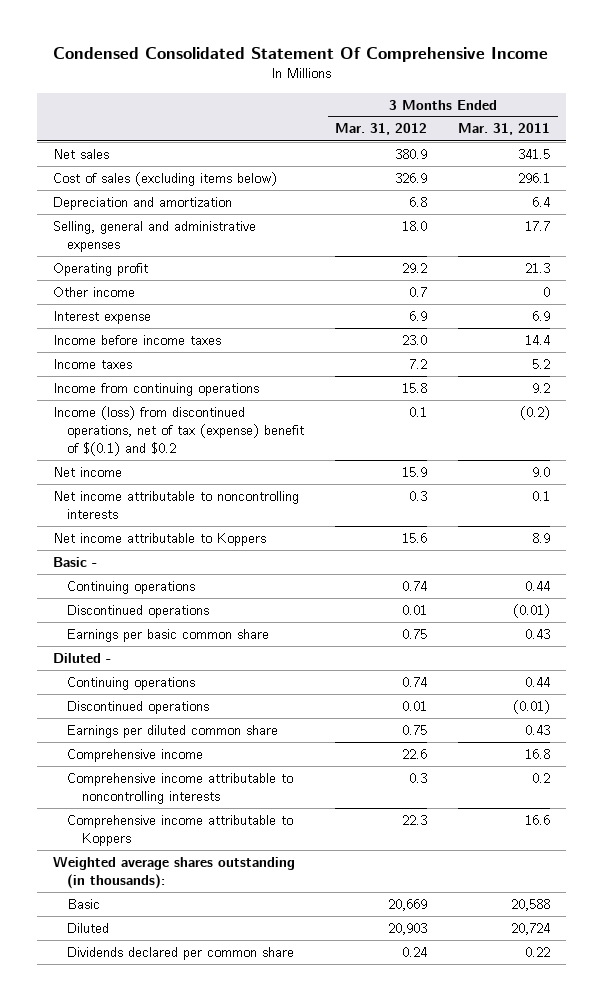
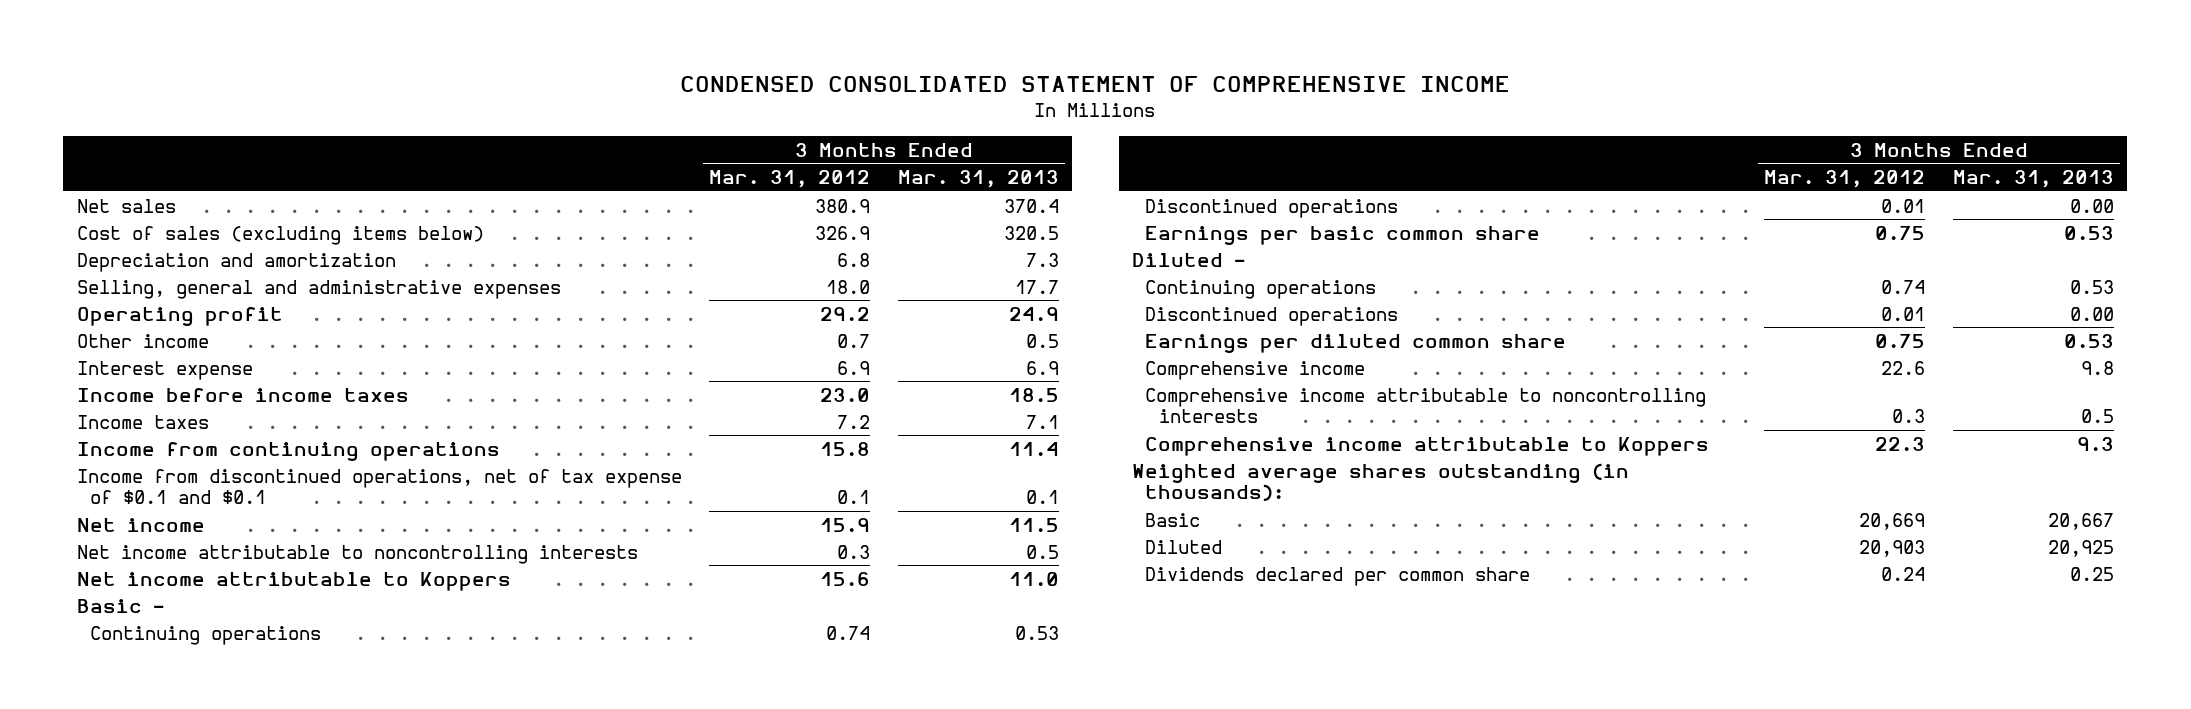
- Condensed Consolidated Statement Of Comprehensive Income
+ CONDENSED CONSOLIDATED STATEMENT OF COMPREHENSIVE INCOME
- | 3 Months Ended Mar. 31, 2012 | 3 Months Ended Mar. 31, 2011
+ | 3 Months Ended Mar. 31, 2012 | 3 Months Ended Mar. 31, 2013
- Income (loss) from discontinued operations, net of tax (expense) benefit of $(0.1) and $0.2 | 0.1 | (0.2)
+ Income from discontinued operations, net of tax expense of $0.1 and $0.1 | 0.1 | 0.1

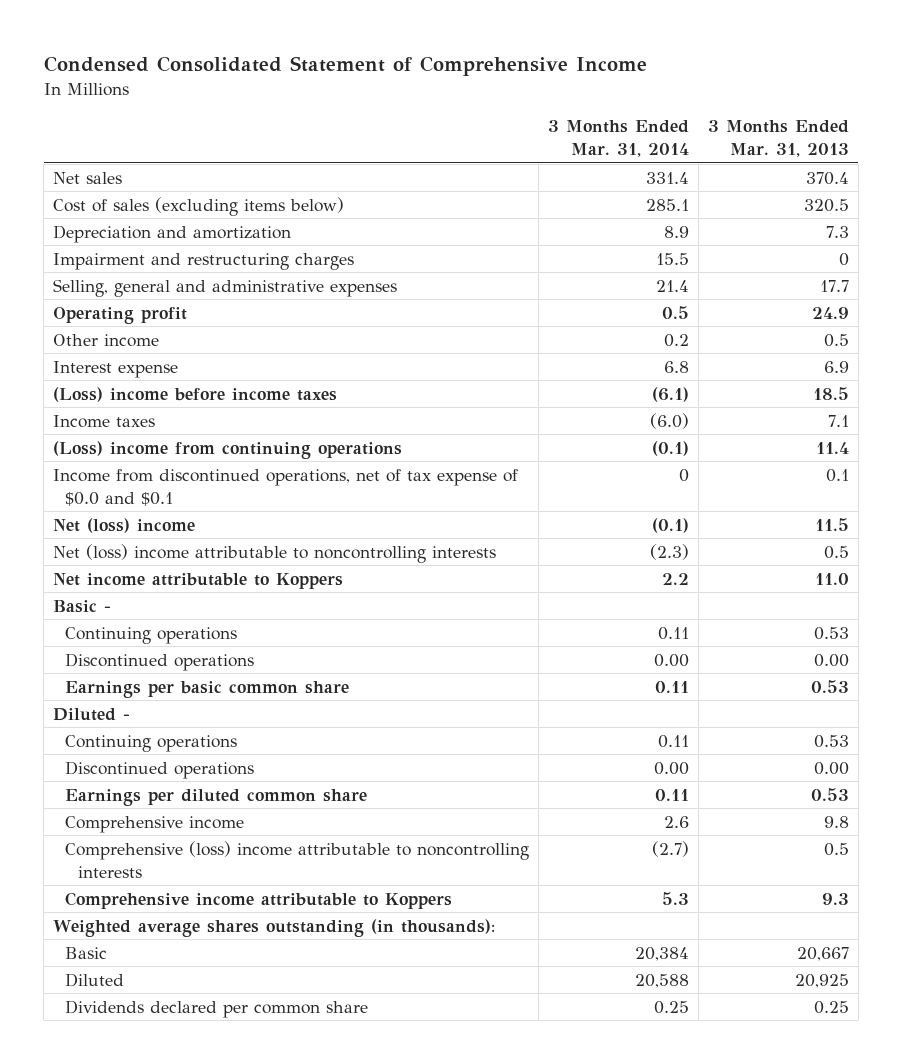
- CONDENSED CONSOLIDATED STATEMENT OF COMPREHENSIVE INCOME
+ Condensed Consolidated Statement of Comprehensive Income
- | 3 Months Ended Mar. 31, 2012 | 3 Months Ended Mar. 31, 2013
+ | 3 Months Ended Mar. 31, 2014 | 3 Months Ended Mar. 31, 2013
+ Impairment and restructuring charges | 15.5 | 0
- Income before income taxes | 23.0 | 18.5
+ (Loss) income before income taxes | (6.1) | 18.5
- Income from continuing operations | 15.8 | 11.4
- Income from discontinued operations, net of tax expense of $0.1 and $0.1 | 0.1 | 0.1
- Net income | 15.9 | 11.5
- Net income attributable to noncontrolling interests | 0.3 | 0.5
+ (Loss) income from continuing operations | (0.1) | 11.4
+ Income from discontinued operations, net of tax expense of $0.0 and $0.1 | 0 | 0.1
+ Net (loss) income | (0.1) | 11.5
+ Net (loss) income attributable to noncontrolling interests | (2.3) | 0.5
- Comprehensive income attributable to noncontrolling interests | 0.3 | 0.5
+ Comprehensive (loss) income attributable to noncontrolling interests | (2.7) | 0.5

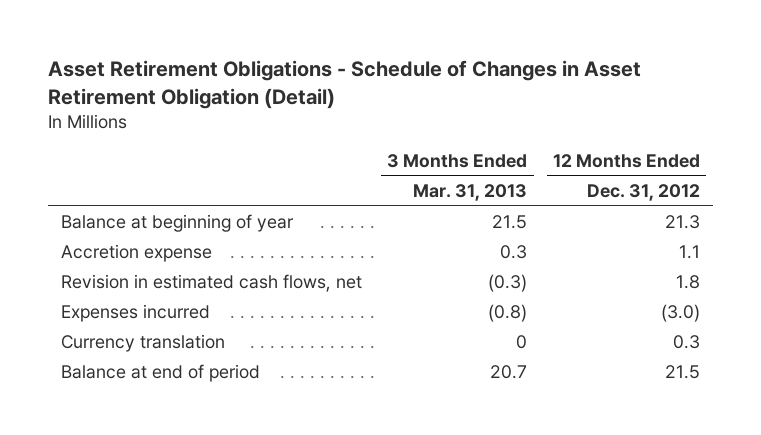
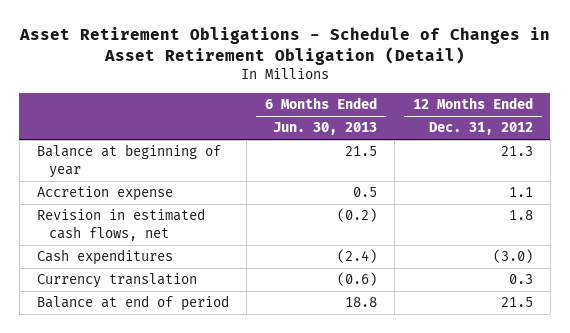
- | 3 Months Ended Mar. 31, 2013 | 12 Months Ended Dec. 31, 2012
+ | 6 Months Ended Jun. 30, 2013 | 12 Months Ended Dec. 31, 2012
- Expenses incurred | (0.8) | (3.0)
+ Cash expenditures | (2.4) | (3.0)

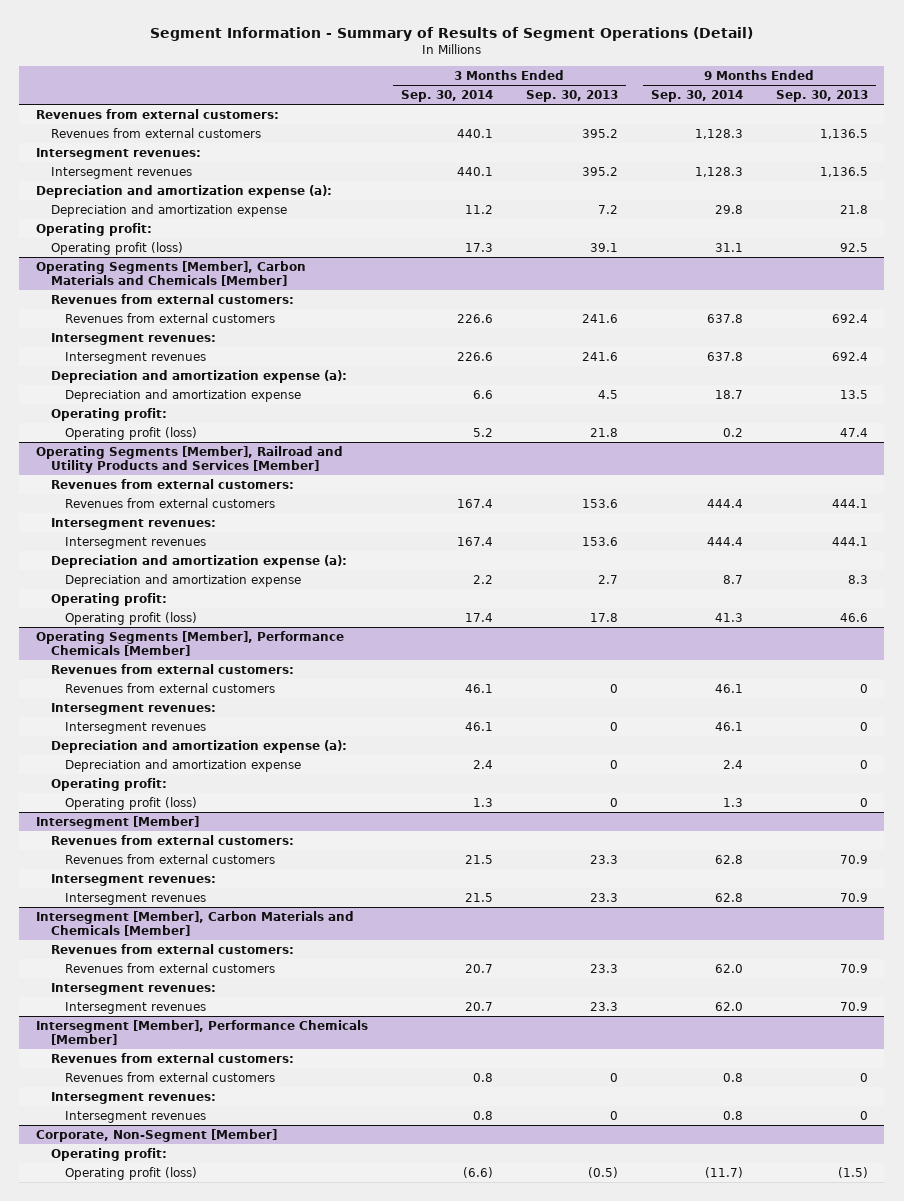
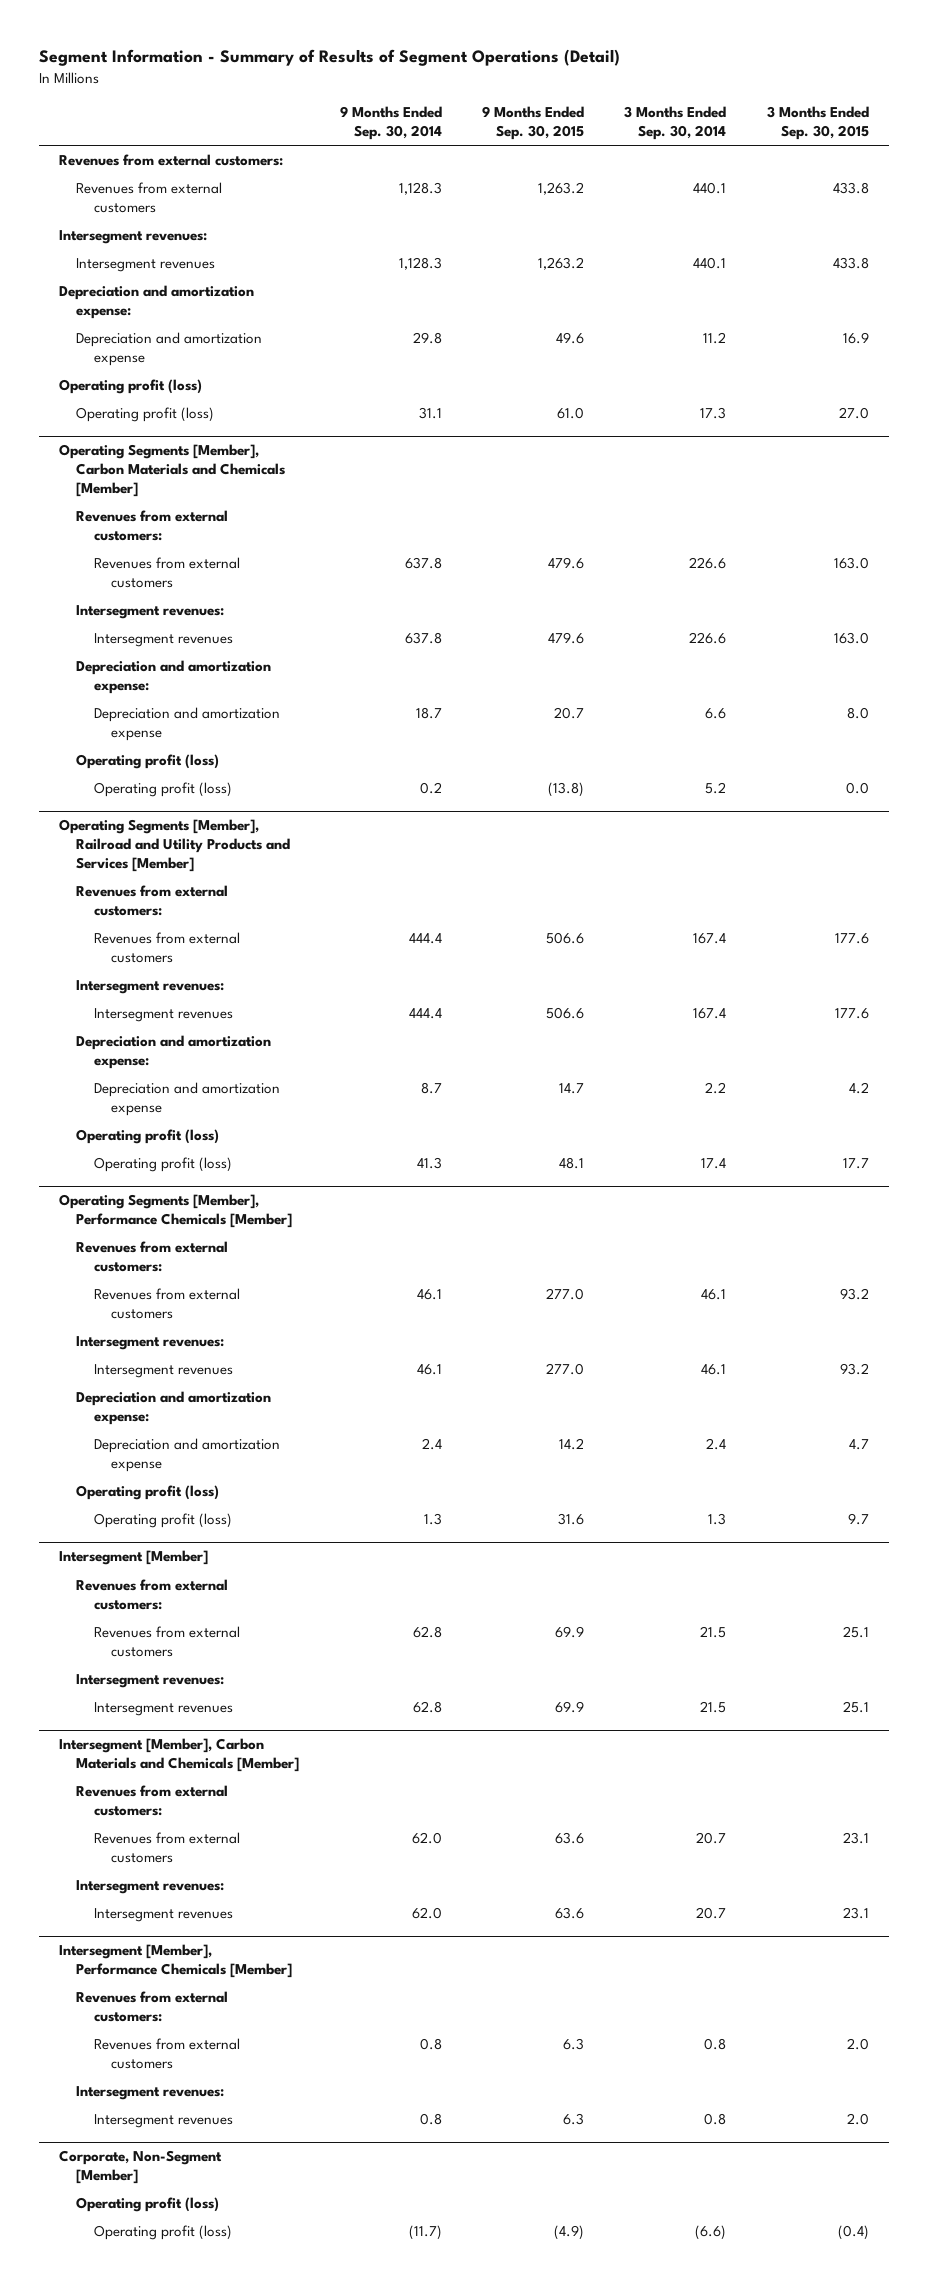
- | 3 Months Ended Sep. 30, 2014 | 3 Months Ended Sep. 30, 2013 | 9 Months Ended Sep. 30, 2014 | 9 Months Ended Sep. 30, 2013
+ | 9 Months Ended Sep. 30, 2014 | 9 Months Ended Sep. 30, 2015 | 3 Months Ended Sep. 30, 2014 | 3 Months Ended Sep. 30, 2015
- Depreciation and amortization expense (a):
+ Depreciation and amortization expense:
- Operating profit:
+ Operating profit (loss)
@ Operating Segments [Member], Carbon Materials and Chemicals [Member]
- Depreciation and amortization expense (a):
+ Depreciation and amortization expense:
- Operating profit:
+ Operating profit (loss)
@ Operating Segments [Member], Railroad and Utility Products and Services [Member]
- Depreciation and amortization expense (a):
+ Depreciation and amortization expense:
- Operating profit:
+ Operating profit (loss)
@ Operating Segments [Member], Performance Chemicals [Member]
- Depreciation and amortization expense (a):
+ Depreciation and amortization expense:
- Operating profit:
+ Operating profit (loss)
@ Corporate, Non-Segment [Member]
- Operating profit:
+ Operating profit (loss)

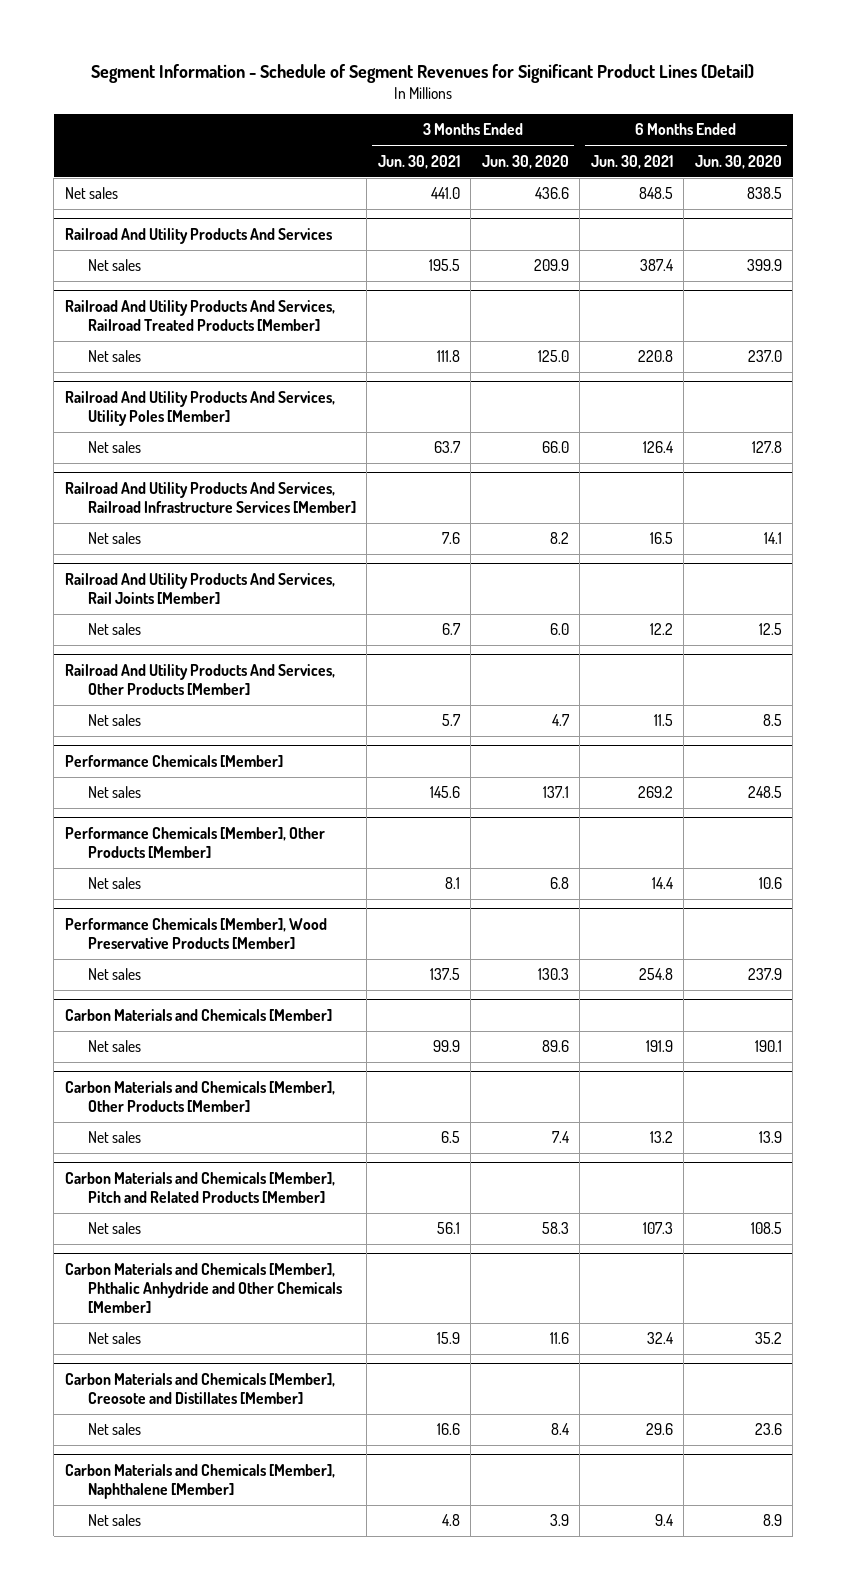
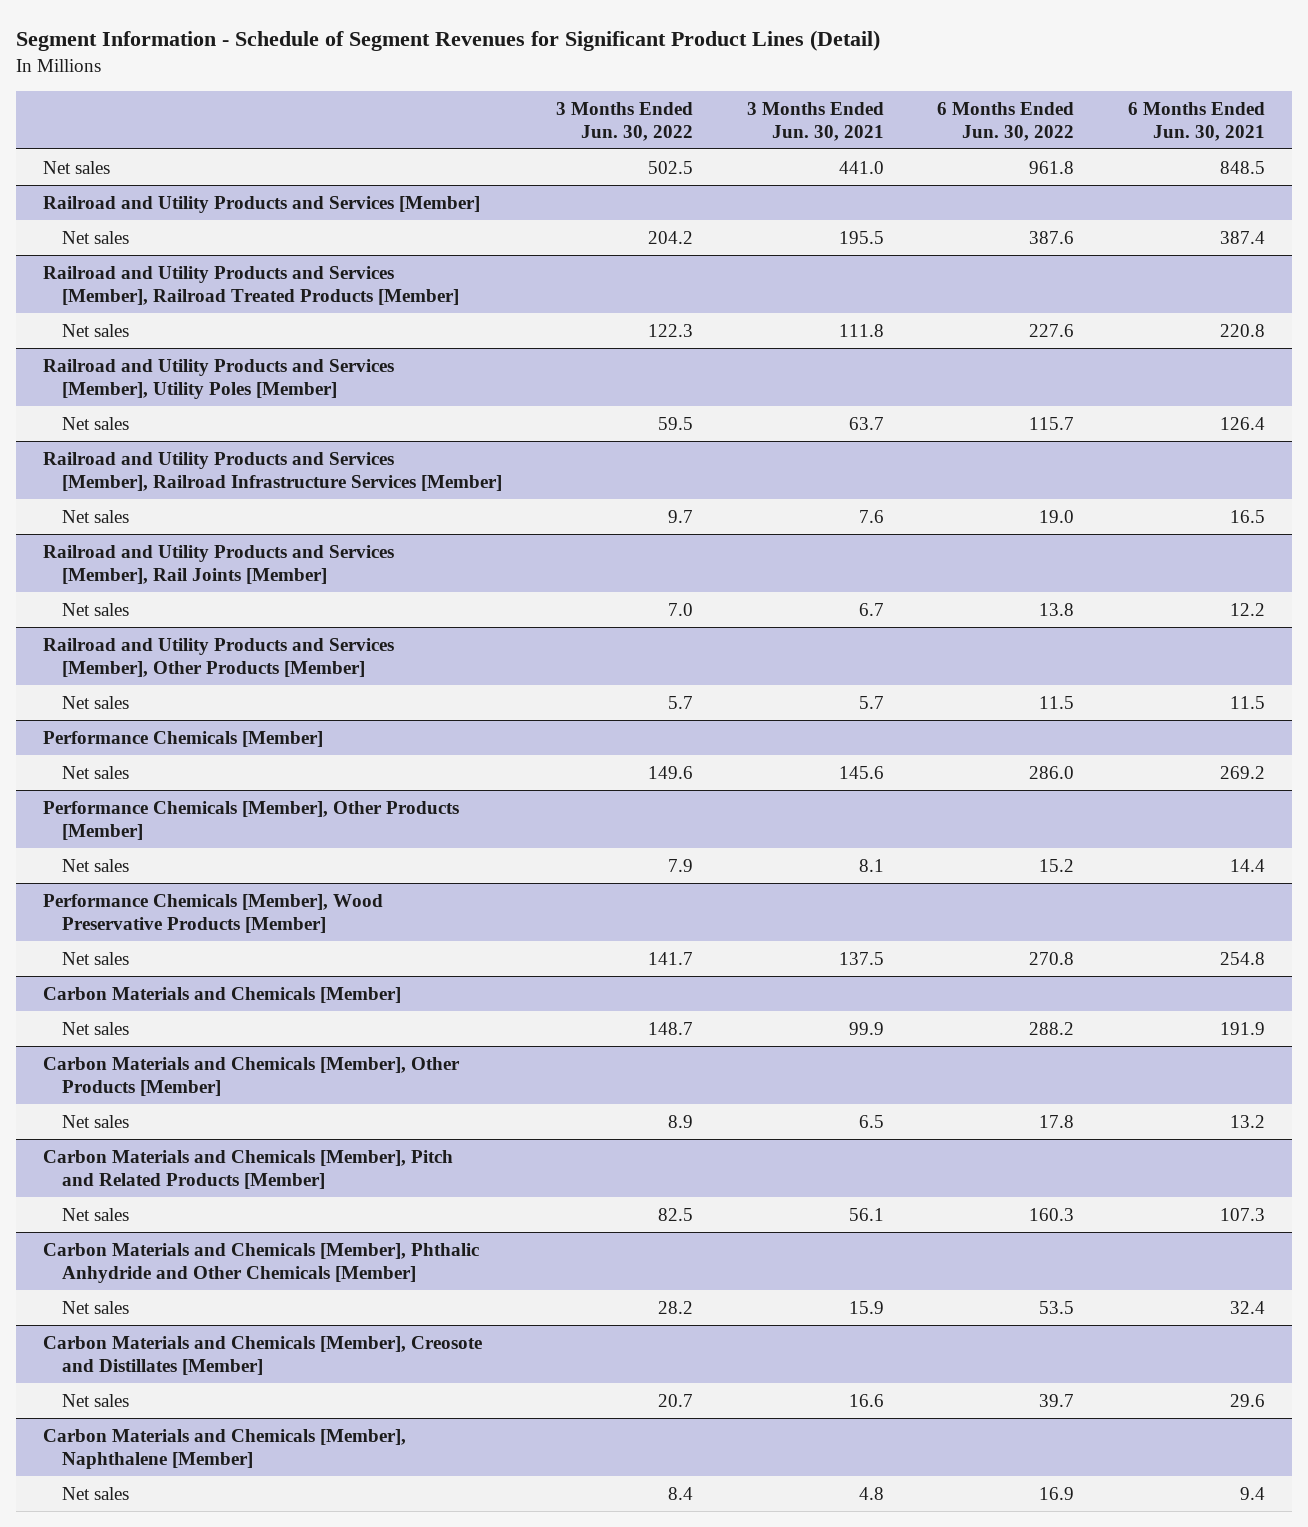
- | 3 Months Ended Jun. 30, 2021 | 3 Months Ended Jun. 30, 2020 | 6 Months Ended Jun. 30, 2021 | 6 Months Ended Jun. 30, 2020
+ | 3 Months Ended Jun. 30, 2022 | 3 Months Ended Jun. 30, 2021 | 6 Months Ended Jun. 30, 2022 | 6 Months Ended Jun. 30, 2021
- Railroad And Utility Products And Services
+ Railroad and Utility Products and Services [Member]
- Railroad And Utility Products And Services, Railroad Treated Products [Member]
+ Railroad and Utility Products and Services [Member], Railroad Treated Products [Member]
- Railroad And Utility Products And Services, Utility Poles [Member]
+ Railroad and Utility Products and Services [Member], Utility Poles [Member]
- Railroad And Utility Products And Services, Railroad Infrastructure Services [Member]
+ Railroad and Utility Products and Services [Member], Railroad Infrastructure Services [Member]
- Railroad And Utility Products And Services, Rail Joints [Member]
+ Railroad and Utility Products and Services [Member], Rail Joints [Member]
- Railroad And Utility Products And Services, Other Products [Member]
+ Railroad and Utility Products and Services [Member], Other Products [Member]

